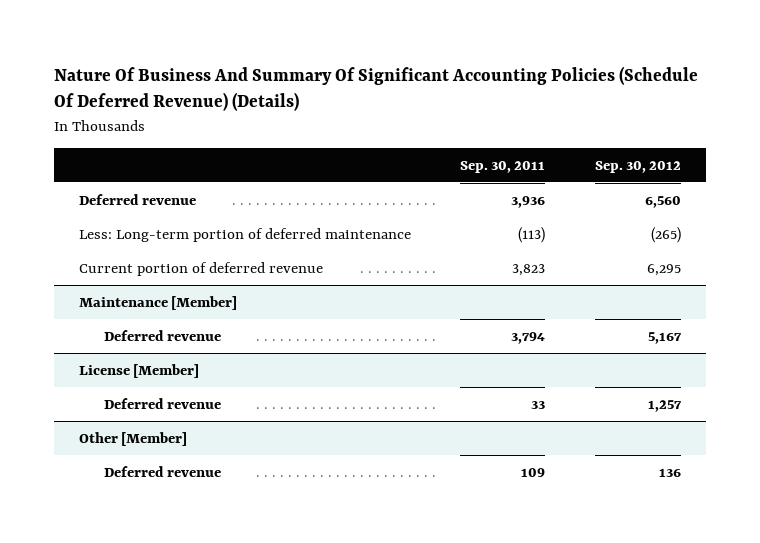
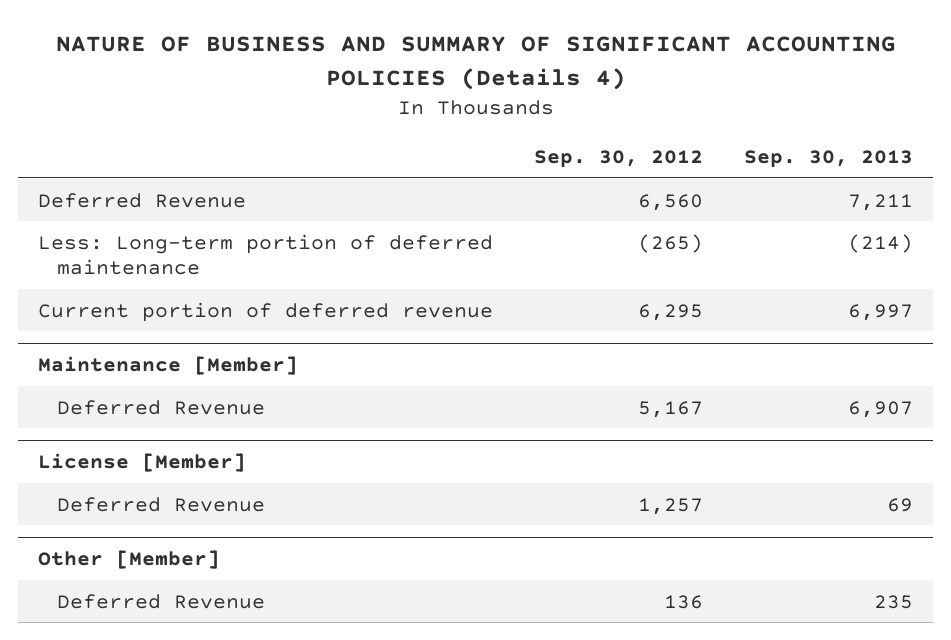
- Nature Of Business And Summary Of Significant Accounting Policies (Schedule Of Deferred Revenue) (Details)
+ NATURE OF BUSINESS AND SUMMARY OF SIGNIFICANT ACCOUNTING POLICIES (Details 4)
- | Sep. 30, 2011 | Sep. 30, 2012
+ | Sep. 30, 2012 | Sep. 30, 2013
- Deferred revenue | 3,936 | 6,560
+ Deferred Revenue | 6,560 | 7,211
@ Maintenance [Member]
- Deferred revenue | 3,794 | 5,167
+ Deferred Revenue | 5,167 | 6,907
@ License [Member]
- Deferred revenue | 33 | 1,257
+ Deferred Revenue | 1,257 | 69
@ Other [Member]
- Deferred revenue | 109 | 136
+ Deferred Revenue | 136 | 235

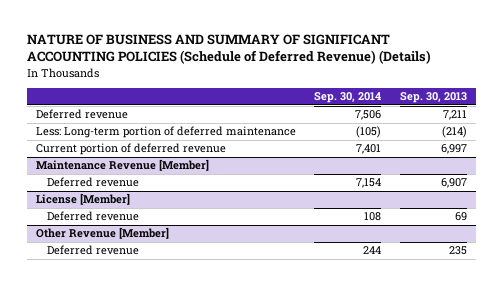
- NATURE OF BUSINESS AND SUMMARY OF SIGNIFICANT ACCOUNTING POLICIES (Details 4)
+ NATURE OF BUSINESS AND SUMMARY OF SIGNIFICANT ACCOUNTING POLICIES (Schedule of Deferred Revenue) (Details)
- | Sep. 30, 2012 | Sep. 30, 2013
+ | Sep. 30, 2014 | Sep. 30, 2013
- Deferred Revenue | 6,560 | 7,211
+ Deferred revenue | 7,506 | 7,211
- Maintenance [Member]
- Deferred Revenue | 5,167 | 6,907
+ Maintenance Revenue [Member]
+ Deferred revenue | 7,154 | 6,907
@ License [Member]
- Deferred Revenue | 1,257 | 69
- Other [Member]
- Deferred Revenue | 136 | 235
@ License [Member]
+ Deferred revenue | 108 | 69
+ Other Revenue [Member]
+ Deferred revenue | 244 | 235

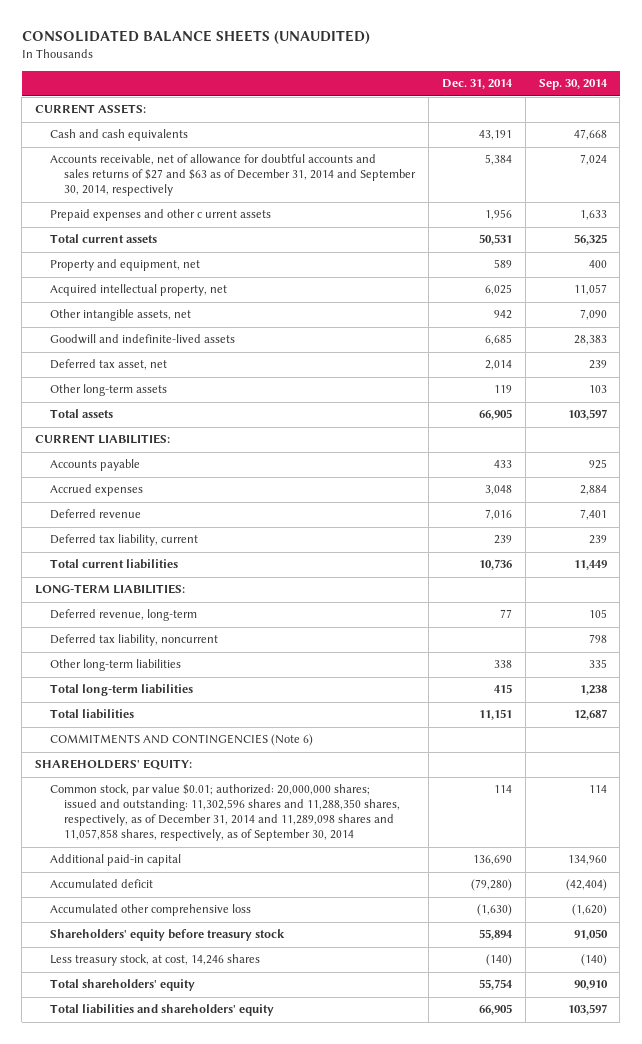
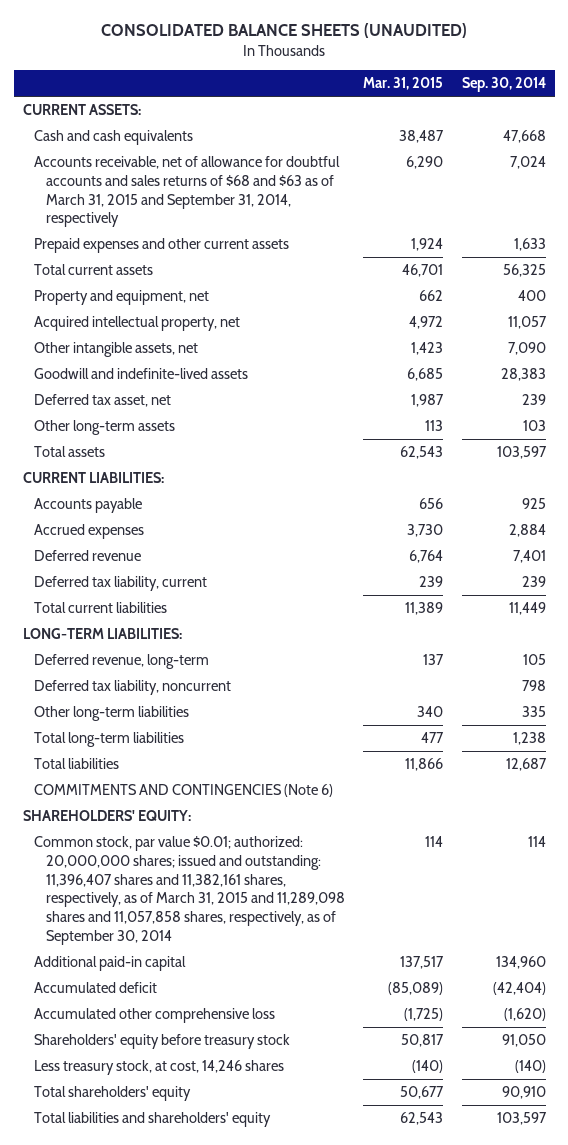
- | Dec. 31, 2014 | Sep. 30, 2014
+ | Mar. 31, 2015 | Sep. 30, 2014
- Accounts receivable, net of allowance for doubtful accounts and sales returns of $27 and $63 as of December 31, 2014 and September 30, 2014, respectively | 5,384 | 7,024
- Prepaid expenses and other c urrent assets | 1,956 | 1,633
+ Accounts receivable, net of allowance for doubtful accounts and sales returns of $68 and $63 as of March 31, 2015 and September 31, 2014, respectively | 6,290 | 7,024
+ Prepaid expenses and other current assets | 1,924 | 1,633
- Common stock, par value $0.01; authorized: 20,000,000 shares; issued and outstanding: 11,302,596 shares and 11,288,350 shares, respectively, as of December 31, 2014 and 11,289,098 shares and 11,057,858 shares, respectively, as of September 30, 2014 | 114 | 114
+ Common stock, par value $0.01; authorized: 20,000,000 shares; issued and outstanding: 11,396,407 shares and 11,382,161 shares, respectively, as of March 31, 2015 and 11,289,098 shares and 11,057,858 shares, respectively, as of September 30, 2014 | 114 | 114

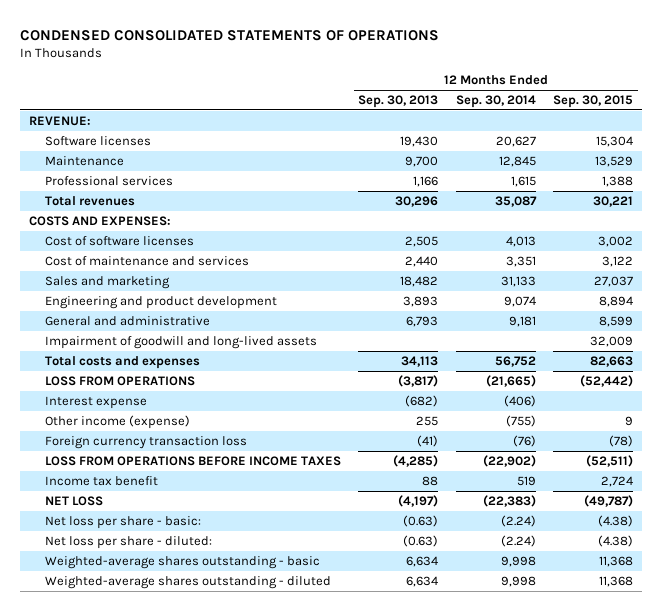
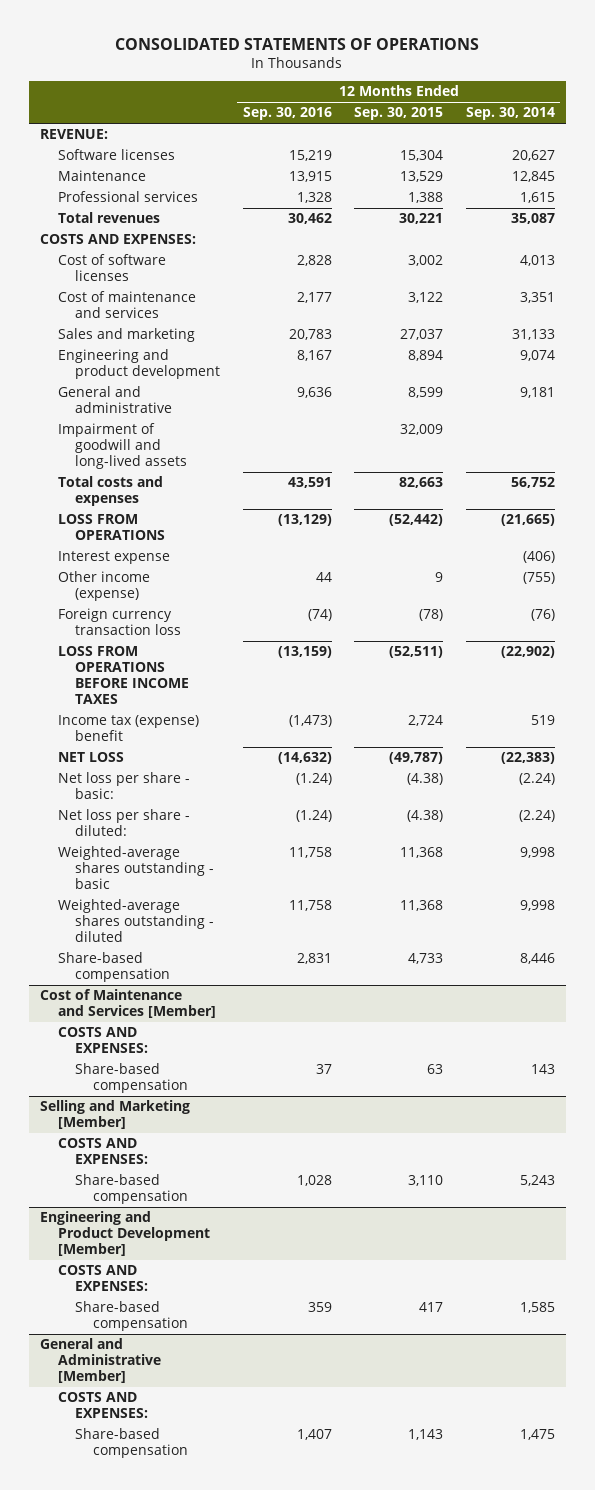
- CONDENSED CONSOLIDATED STATEMENTS OF OPERATIONS
+ CONSOLIDATED STATEMENTS OF OPERATIONS
- | 12 Months Ended Sep. 30, 2013 | 12 Months Ended Sep. 30, 2014 | 12 Months Ended Sep. 30, 2015
+ | 12 Months Ended Sep. 30, 2016 | 12 Months Ended Sep. 30, 2015 | 12 Months Ended Sep. 30, 2014
- Income tax benefit | 88 | 519 | 2,724
+ Income tax (expense) benefit | (1,473) | 2,724 | 519
+ Share-based compensation | 2,831 | 4,733 | 8,446
+ Cost of Maintenance and Services [Member]
+ COSTS AND EXPENSES:
+ Share-based compensation | 37 | 63 | 143
+ Selling and Marketing [Member]
+ COSTS AND EXPENSES:
+ Share-based compensation | 1,028 | 3,110 | 5,243
+ Engineering and Product Development [Member]
+ COSTS AND EXPENSES:
+ Share-based compensation | 359 | 417 | 1,585
+ General and Administrative [Member]
+ COSTS AND EXPENSES:
+ Share-based compensation | 1,407 | 1,143 | 1,475

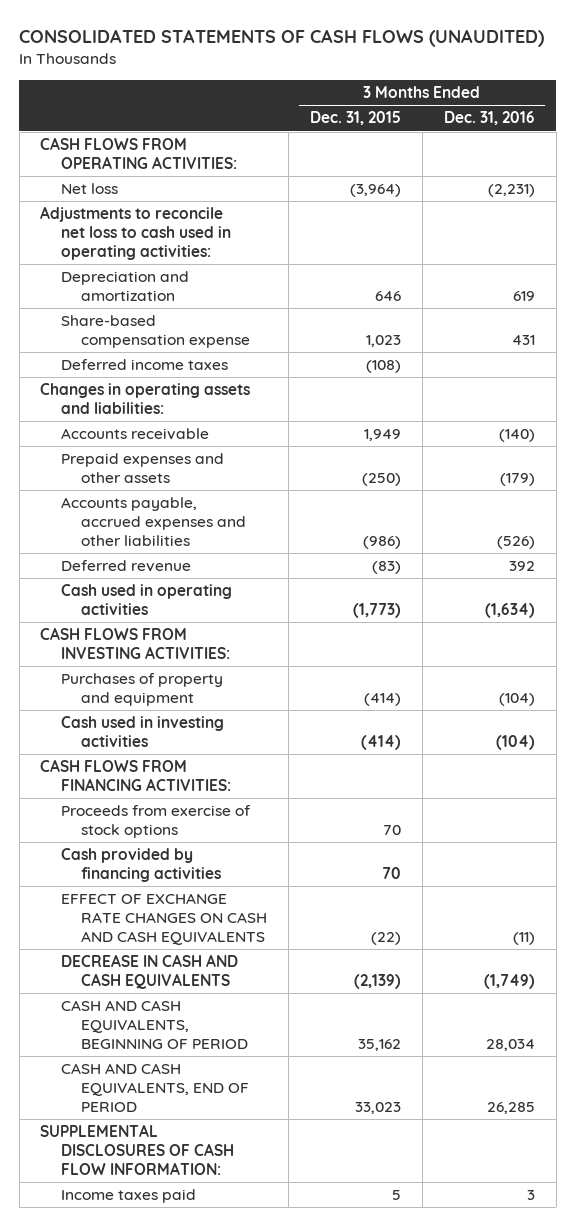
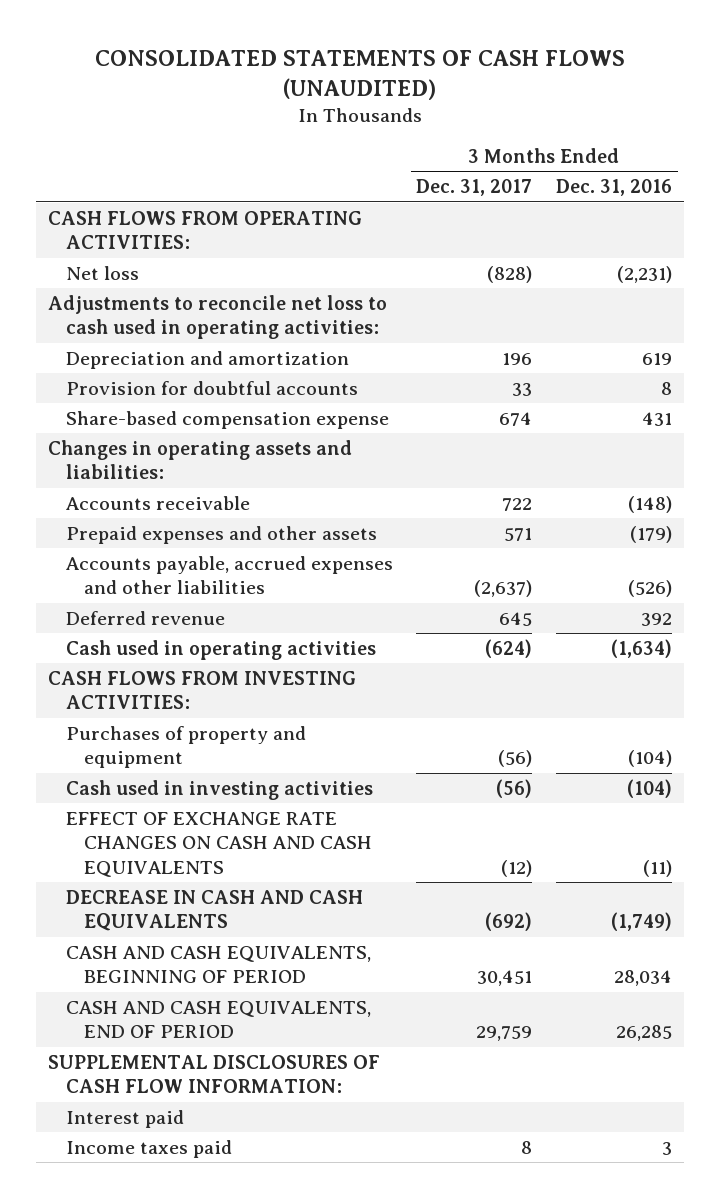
- | 3 Months Ended Dec. 31, 2015 | 3 Months Ended Dec. 31, 2016
+ | 3 Months Ended Dec. 31, 2017 | 3 Months Ended Dec. 31, 2016
+ Provision for doubtful accounts | 33 | 8
- Deferred income taxes | (108) |
- Accounts receivable | 1,949 | (140)
+ Accounts receivable | 722 | (148)
- CASH FLOWS FROM FINANCING ACTIVITIES:
- Proceeds from exercise of stock options | 70 |
- Cash provided by financing activities | 70 |
+ Interest paid

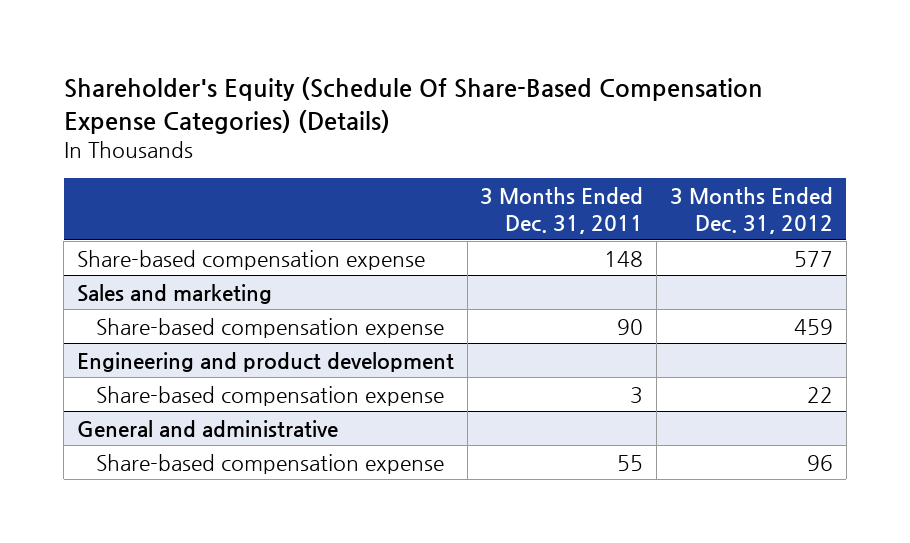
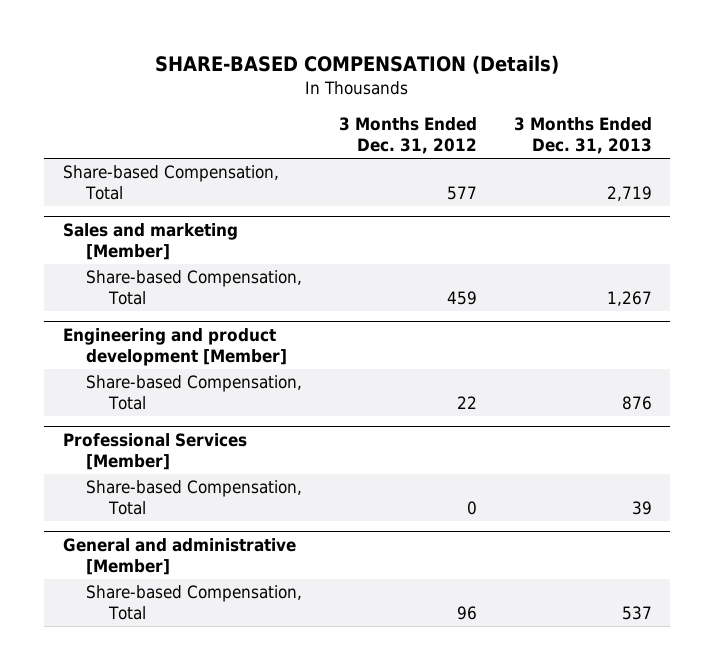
- Shareholder's Equity (Schedule Of Share-Based Compensation Expense Categories) (Details)
+ SHARE-BASED COMPENSATION (Details)
- | 3 Months Ended Dec. 31, 2011 | 3 Months Ended Dec. 31, 2012
+ | 3 Months Ended Dec. 31, 2012 | 3 Months Ended Dec. 31, 2013
- Share-based compensation expense | 148 | 577
- Sales and marketing
- Share-based compensation expense | 90 | 459
- Engineering and product development
- Share-based compensation expense | 3 | 22
- General and administrative
- Share-based compensation expense | 55 | 96
+ Share-based Compensation, Total | 577 | 2,719
+ Sales and marketing [Member]
+ Share-based Compensation, Total | 459 | 1,267
+ Engineering and product development [Member]
+ Share-based Compensation, Total | 22 | 876
+ Professional Services [Member]
+ Share-based Compensation, Total | 0 | 39
+ General and administrative [Member]
+ Share-based Compensation, Total | 96 | 537

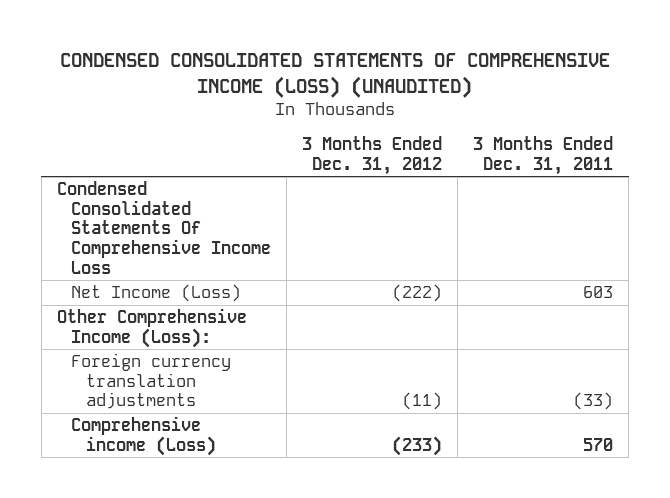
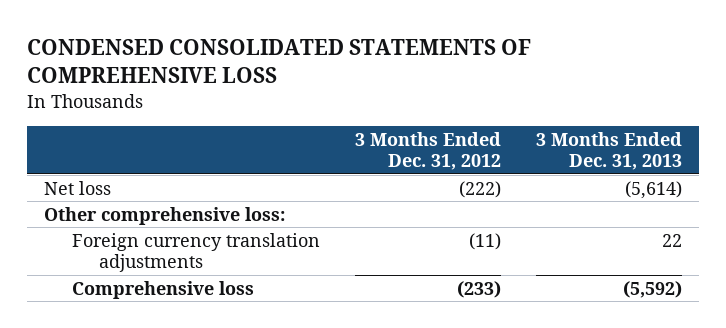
- CONDENSED CONSOLIDATED STATEMENTS OF COMPREHENSIVE INCOME (LOSS) (UNAUDITED)
+ CONDENSED CONSOLIDATED STATEMENTS OF COMPREHENSIVE LOSS
- | 3 Months Ended Dec. 31, 2012 | 3 Months Ended Dec. 31, 2011
+ | 3 Months Ended Dec. 31, 2012 | 3 Months Ended Dec. 31, 2013
- Condensed Consolidated Statements Of Comprehensive Income Loss
- Net Income (Loss) | (222) | 603
- Other Comprehensive Income (Loss):
+ Net loss | (222) | (5,614)
+ Other comprehensive loss:
- Comprehensive income (Loss) | (233) | 570
+ Comprehensive loss | (233) | (5,592)

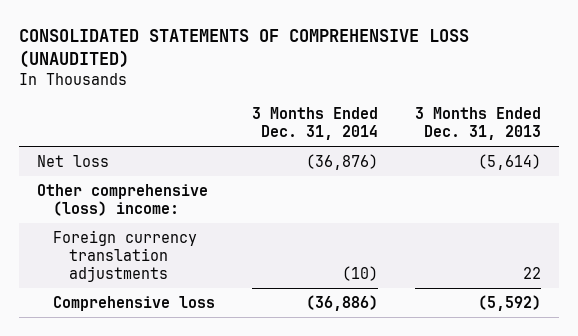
- CONDENSED CONSOLIDATED STATEMENTS OF COMPREHENSIVE LOSS
+ CONSOLIDATED STATEMENTS OF COMPREHENSIVE LOSS (UNAUDITED)
- | 3 Months Ended Dec. 31, 2012 | 3 Months Ended Dec. 31, 2013
+ | 3 Months Ended Dec. 31, 2014 | 3 Months Ended Dec. 31, 2013
- Other comprehensive loss:
+ Other comprehensive (loss) income:

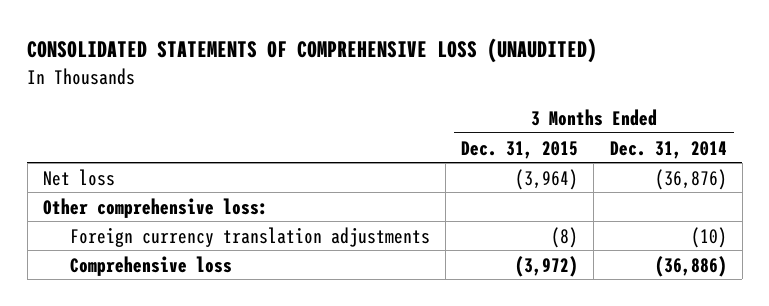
- | 3 Months Ended Dec. 31, 2014 | 3 Months Ended Dec. 31, 2013
+ | 3 Months Ended Dec. 31, 2015 | 3 Months Ended Dec. 31, 2014
- Other comprehensive (loss) income:
+ Other comprehensive loss:

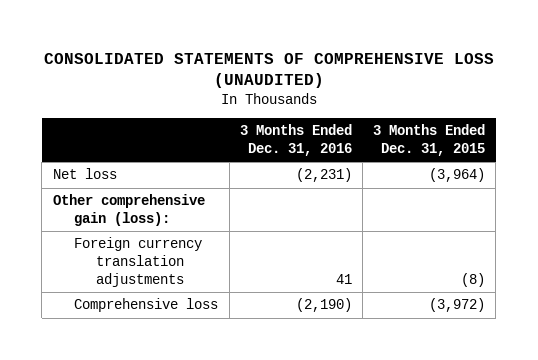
- | 3 Months Ended Dec. 31, 2015 | 3 Months Ended Dec. 31, 2014
+ | 3 Months Ended Dec. 31, 2016 | 3 Months Ended Dec. 31, 2015
- Other comprehensive loss:
+ Other comprehensive gain (loss):

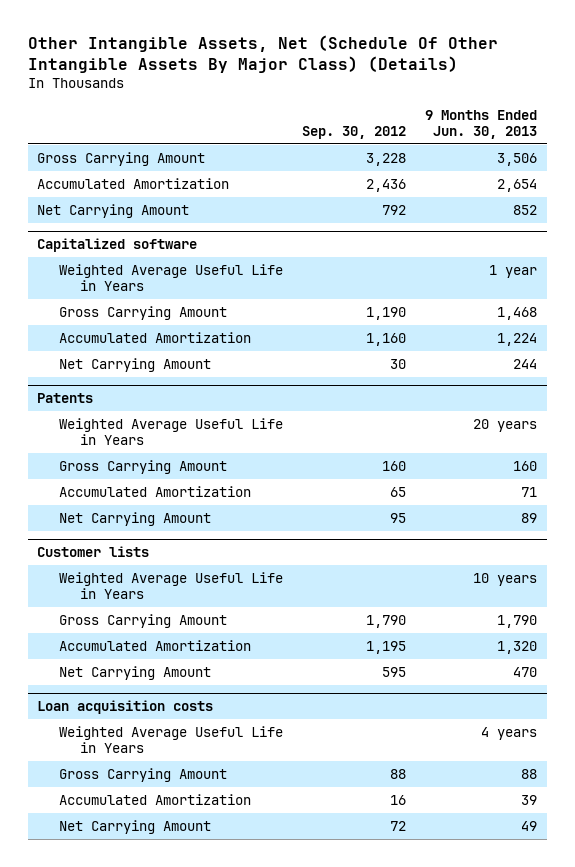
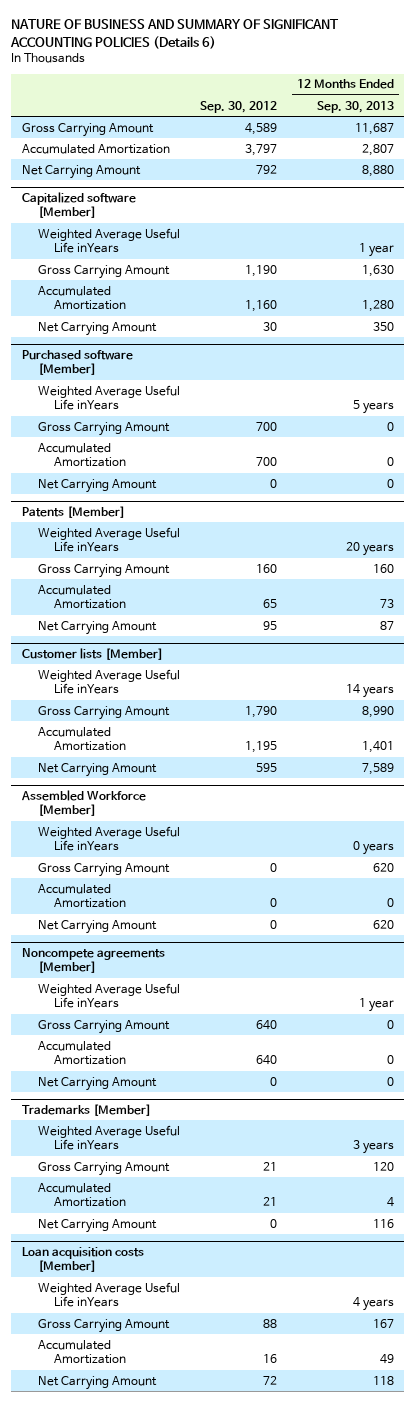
- Other Intangible Assets, Net (Schedule Of Other Intangible Assets By Major Class) (Details)
+ NATURE OF BUSINESS AND SUMMARY OF SIGNIFICANT ACCOUNTING POLICIES (Details 6)
- | Sep. 30, 2012 | 9 Months Ended Jun. 30, 2013
+ | Sep. 30, 2012 | 12 Months Ended Sep. 30, 2013
- Gross Carrying Amount | 3,228 | 3,506
- Accumulated Amortization | 2,436 | 2,654
+ Gross Carrying Amount | 4,589 | 11,687
+ Accumulated Amortization | 3,797 | 2,807
- Capitalized software
- Weighted Average Useful Life in Years | | 1 year
+ Capitalized software [Member]
+ Weighted Average Useful Life inYears | | 1 year
- Patents
- Weighted Average Useful Life in Years | | 20 years
+ Purchased software [Member]
+ Weighted Average Useful Life inYears | | 5 years
+ Gross Carrying Amount | 700 | 0
+ Accumulated Amortization | 700 | 0
+ Net Carrying Amount | 0 | 0
+ Patents [Member]
+ Weighted Average Useful Life inYears | | 20 years
- Customer lists
- Weighted Average Useful Life in Years | | 10 years
+ Customer lists [Member]
+ Weighted Average Useful Life inYears | | 14 years
- Loan acquisition costs
- Weighted Average Useful Life in Years | | 4 years
+ Assembled Workforce [Member]
+ Weighted Average Useful Life inYears | | 0 years
+ Gross Carrying Amount | 0 | 620
+ Accumulated Amortization | 0 | 0
+ Net Carrying Amount | 0 | 620
+ Noncompete agreements [Member]
+ Weighted Average Useful Life inYears | | 1 year
+ Gross Carrying Amount | 640 | 0
+ Accumulated Amortization | 640 | 0
+ Net Carrying Amount | 0 | 0
+ Trademarks [Member]
+ Weighted Average Useful Life inYears | | 3 years
+ Gross Carrying Amount | 21 | 120
+ Accumulated Amortization | 21 | 4
+ Net Carrying Amount | 0 | 116
+ Loan acquisition costs [Member]
+ Weighted Average Useful Life inYears | | 4 years

